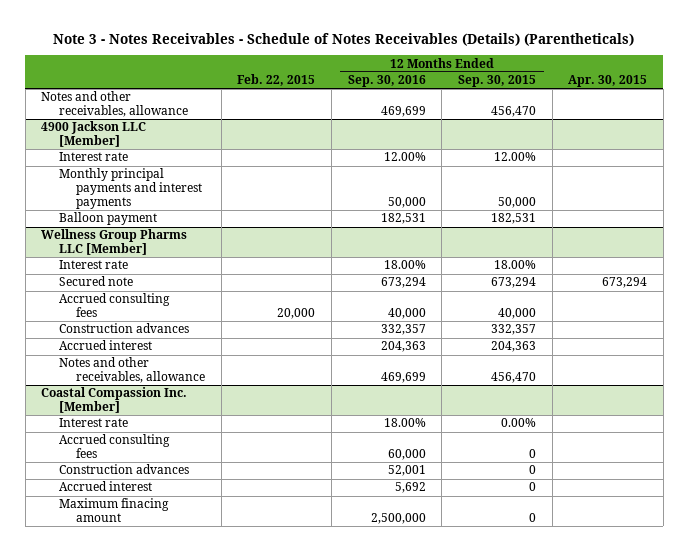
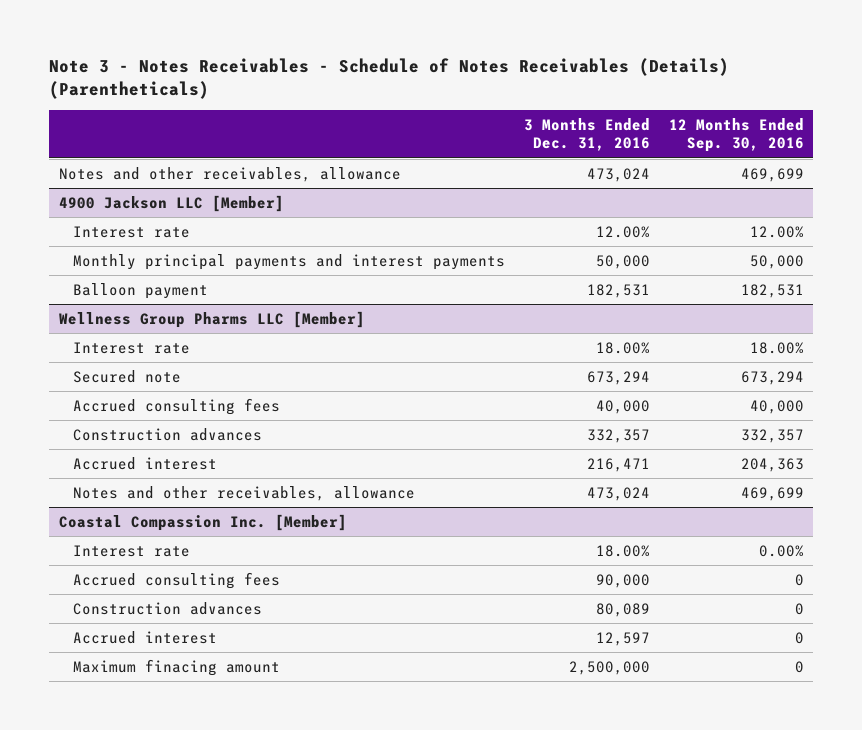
- | Feb. 22, 2015 | 12 Months Ended Sep. 30, 2016 | 12 Months Ended Sep. 30, 2015 | Apr. 30, 2015
+ | 3 Months Ended Dec. 31, 2016 | 12 Months Ended Sep. 30, 2016
@ Coastal Compassion Inc. [Member]
- Interest rate | | 18.00% | 0.00% |
- Accrued consulting fees | | 60,000 | 0 |
- Construction advances | | 52,001 | 0 |
- Accrued interest | | 5,692 | 0 |
- Maximum finacing amount | | 2,500,000 | 0 |
+ Interest rate | 18.00% | 0.00%
+ Accrued consulting fees | 90,000 | 0
+ Construction advances | 80,089 | 0
+ Accrued interest | 12,597 | 0
+ Maximum finacing amount | 2,500,000 | 0

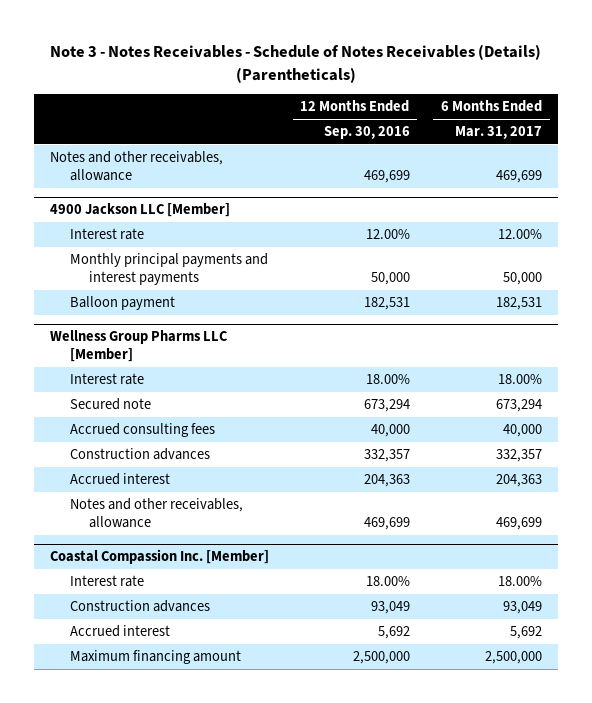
- | 3 Months Ended Dec. 31, 2016 | 12 Months Ended Sep. 30, 2016
+ | 12 Months Ended Sep. 30, 2016 | 6 Months Ended Mar. 31, 2017
@ Coastal Compassion Inc. [Member]
- Interest rate | 18.00% | 0.00%
- Accrued consulting fees | 90,000 | 0
- Construction advances | 80,089 | 0
- Accrued interest | 12,597 | 0
- Maximum finacing amount | 2,500,000 | 0
+ Interest rate | 18.00% | 18.00%
+ Construction advances | 93,049 | 93,049
+ Accrued interest | 5,692 | 5,692
+ Maximum financing amount | 2,500,000 | 2,500,000

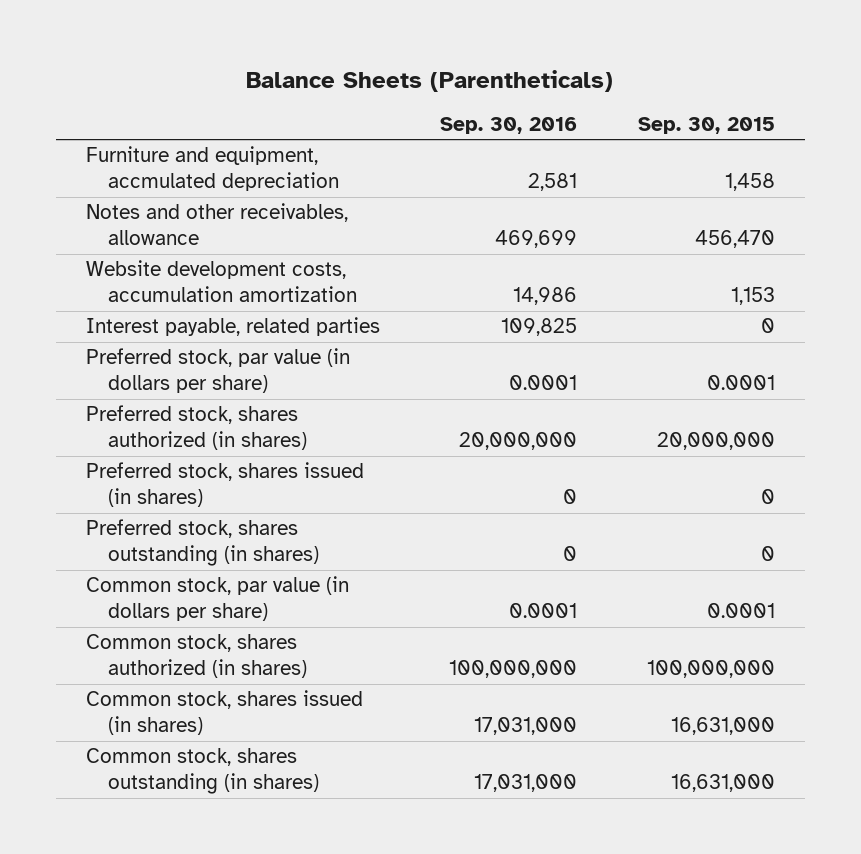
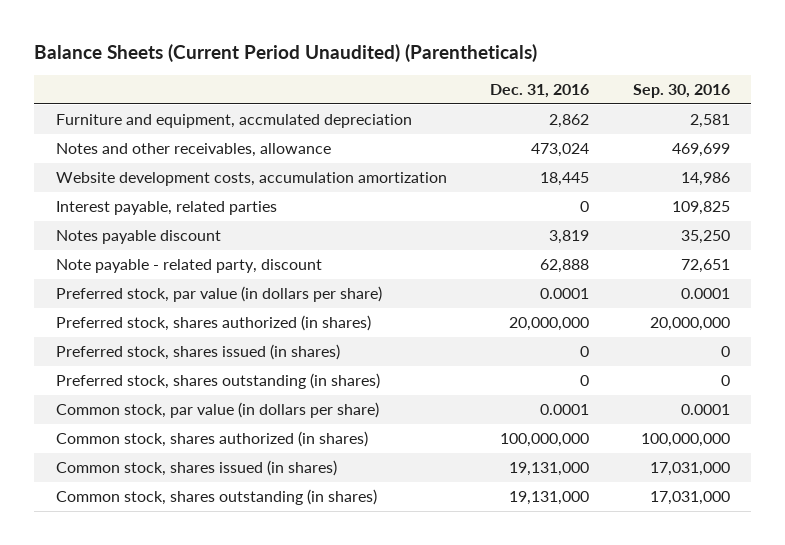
- Balance Sheets (Parentheticals)
+ Balance Sheets (Current Period Unaudited) (Parentheticals)
- | Sep. 30, 2016 | Sep. 30, 2015
+ | Dec. 31, 2016 | Sep. 30, 2016
+ Notes payable discount | 3,819 | 35,250
+ Note payable - related party, discount | 62,888 | 72,651

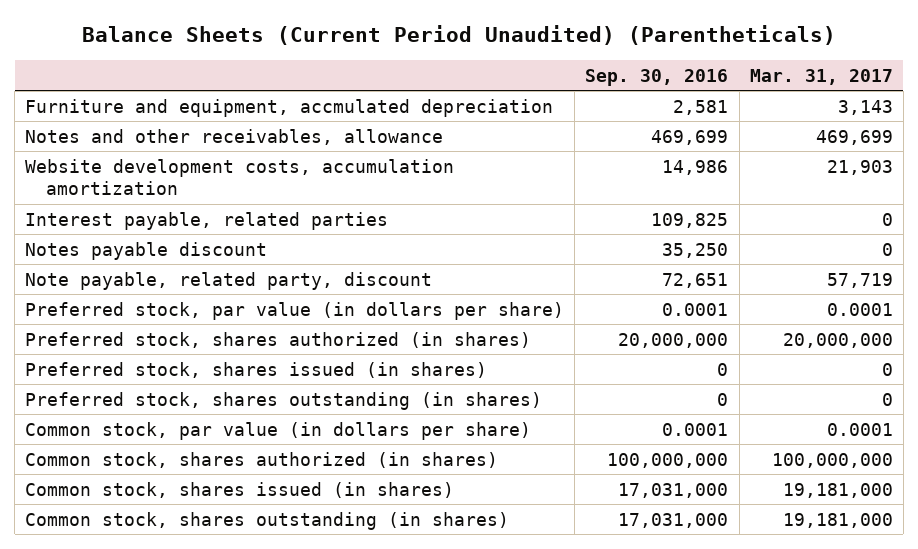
- | Dec. 31, 2016 | Sep. 30, 2016
+ | Sep. 30, 2016 | Mar. 31, 2017
- Note payable - related party, discount | 62,888 | 72,651
+ Note payable, related party, discount | 72,651 | 57,719

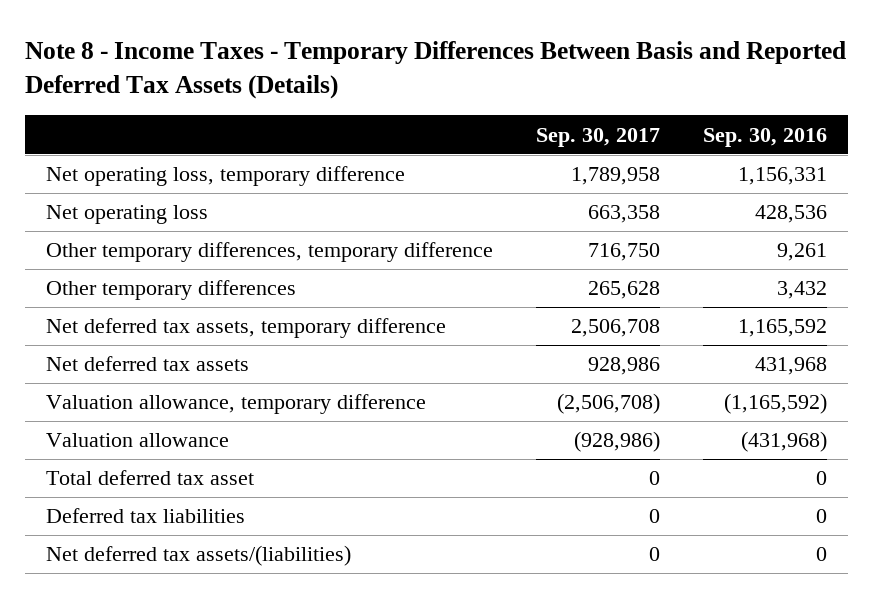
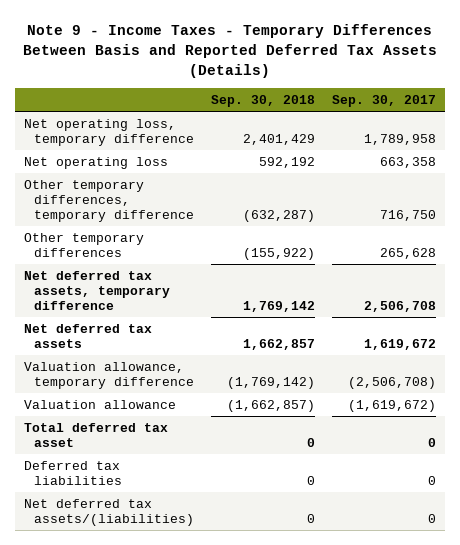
- Note 8 - Income Taxes - Temporary Differences Between Basis and Reported Deferred Tax Assets (Details)
+ Note 9 - Income Taxes - Temporary Differences Between Basis and Reported Deferred Tax Assets (Details)
- | Sep. 30, 2017 | Sep. 30, 2016
+ | Sep. 30, 2018 | Sep. 30, 2017
- Net deferred tax assets | 928,986 | 431,968
+ Net deferred tax assets | 1,662,857 | 1,619,672
- Valuation allowance | (928,986) | (431,968)
+ Valuation allowance | (1,662,857) | (1,619,672)

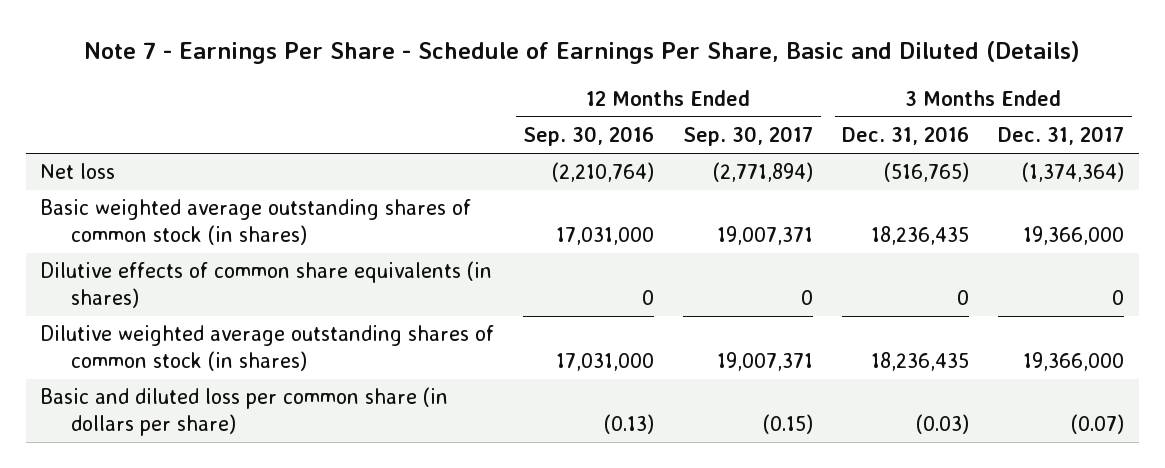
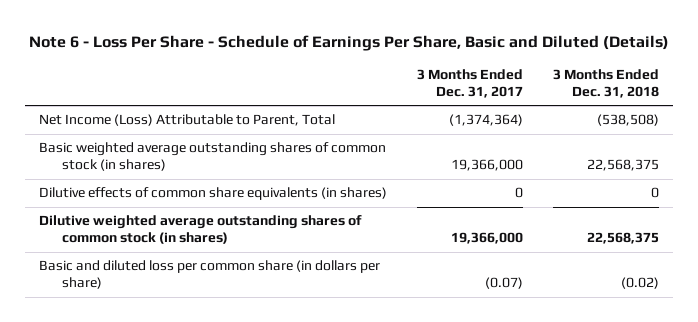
- Note 7 - Earnings Per Share - Schedule of Earnings Per Share, Basic and Diluted (Details)
+ Note 6 - Loss Per Share - Schedule of Earnings Per Share, Basic and Diluted (Details)
- | 12 Months Ended Sep. 30, 2016 | 12 Months Ended Sep. 30, 2017 | 3 Months Ended Dec. 31, 2016 | 3 Months Ended Dec. 31, 2017
+ | 3 Months Ended Dec. 31, 2017 | 3 Months Ended Dec. 31, 2018
- Net loss | (2,210,764) | (2,771,894) | (516,765) | (1,374,364)
+ Net Income (Loss) Attributable to Parent, Total | (1,374,364) | (538,508)

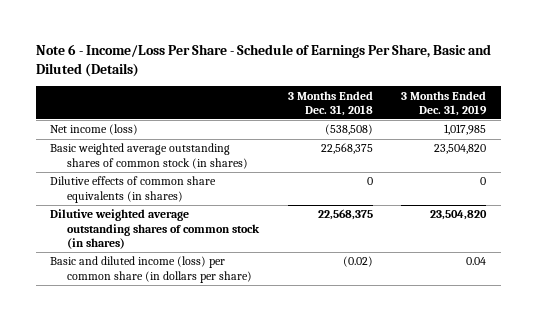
- Note 6 - Loss Per Share - Schedule of Earnings Per Share, Basic and Diluted (Details)
+ Note 6 - Income/Loss Per Share - Schedule of Earnings Per Share, Basic and Diluted (Details)
- | 3 Months Ended Dec. 31, 2017 | 3 Months Ended Dec. 31, 2018
+ | 3 Months Ended Dec. 31, 2018 | 3 Months Ended Dec. 31, 2019
- Net Income (Loss) Attributable to Parent, Total | (1,374,364) | (538,508)
+ Net income (loss) | (538,508) | 1,017,985
- Basic and diluted loss per common share (in dollars per share) | (0.07) | (0.02)
+ Basic and diluted income (loss) per common share (in dollars per share) | (0.02) | 0.04

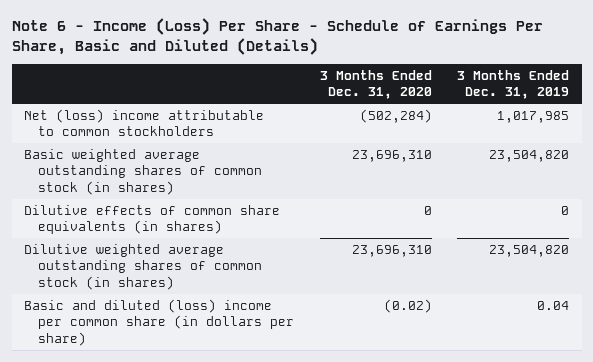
- Note 6 - Income/Loss Per Share - Schedule of Earnings Per Share, Basic and Diluted (Details)
+ Note 6 - Income (Loss) Per Share - Schedule of Earnings Per Share, Basic and Diluted (Details)
- | 3 Months Ended Dec. 31, 2018 | 3 Months Ended Dec. 31, 2019
+ | 3 Months Ended Dec. 31, 2020 | 3 Months Ended Dec. 31, 2019
- Net income (loss) | (538,508) | 1,017,985
+ Net (loss) income attributable to common stockholders | (502,284) | 1,017,985
- Basic and diluted income (loss) per common share (in dollars per share) | (0.02) | 0.04
+ Basic and diluted (loss) income per common share (in dollars per share) | (0.02) | 0.04

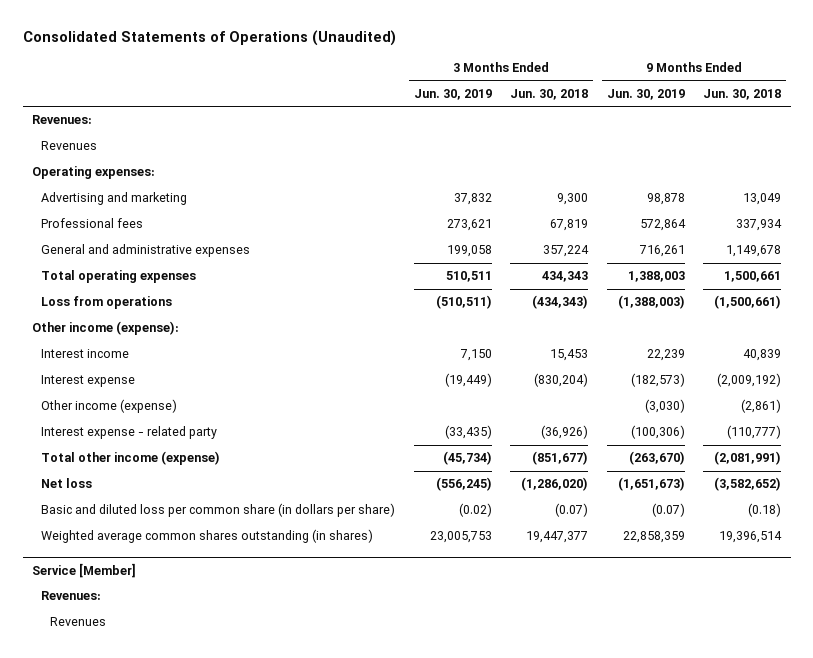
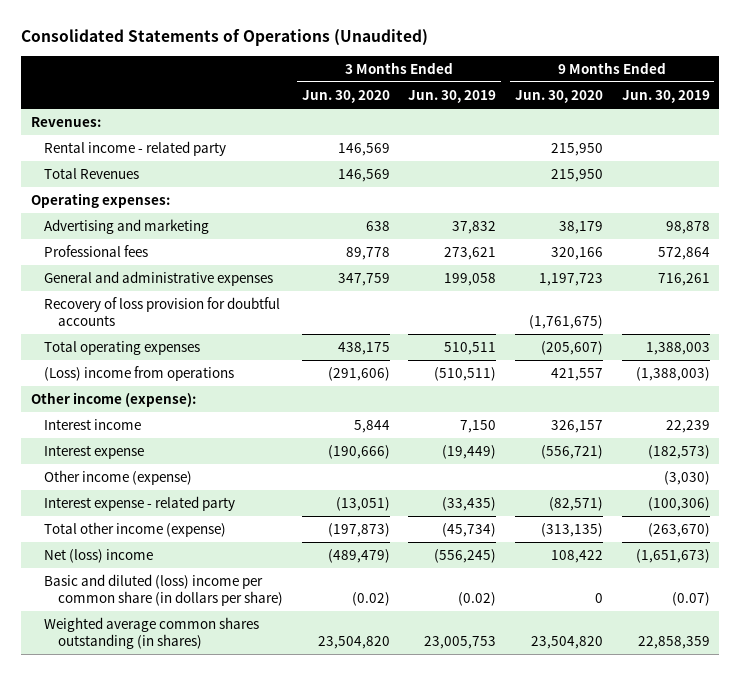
- | 3 Months Ended Jun. 30, 2019 | 3 Months Ended Jun. 30, 2018 | 9 Months Ended Jun. 30, 2019 | 9 Months Ended Jun. 30, 2018
+ | 3 Months Ended Jun. 30, 2020 | 3 Months Ended Jun. 30, 2019 | 9 Months Ended Jun. 30, 2020 | 9 Months Ended Jun. 30, 2019
- Revenues
+ Rental income - related party | 146,569 | | 215,950 |
+ Total Revenues | 146,569 | | 215,950 |
+ Recovery of loss provision for doubtful accounts | | | (1,761,675) |
- Loss from operations | (510,511) | (434,343) | (1,388,003) | (1,500,661)
+ (Loss) income from operations | (291,606) | (510,511) | 421,557 | (1,388,003)
- Net loss | (556,245) | (1,286,020) | (1,651,673) | (3,582,652)
- Basic and diluted loss per common share (in dollars per share) | (0.02) | (0.07) | (0.07) | (0.18)
+ Net (loss) income | (489,479) | (556,245) | 108,422 | (1,651,673)
+ Basic and diluted (loss) income per common share (in dollars per share) | (0.02) | (0.02) | 0 | (0.07)
- Service [Member]
- Revenues:
- Revenues

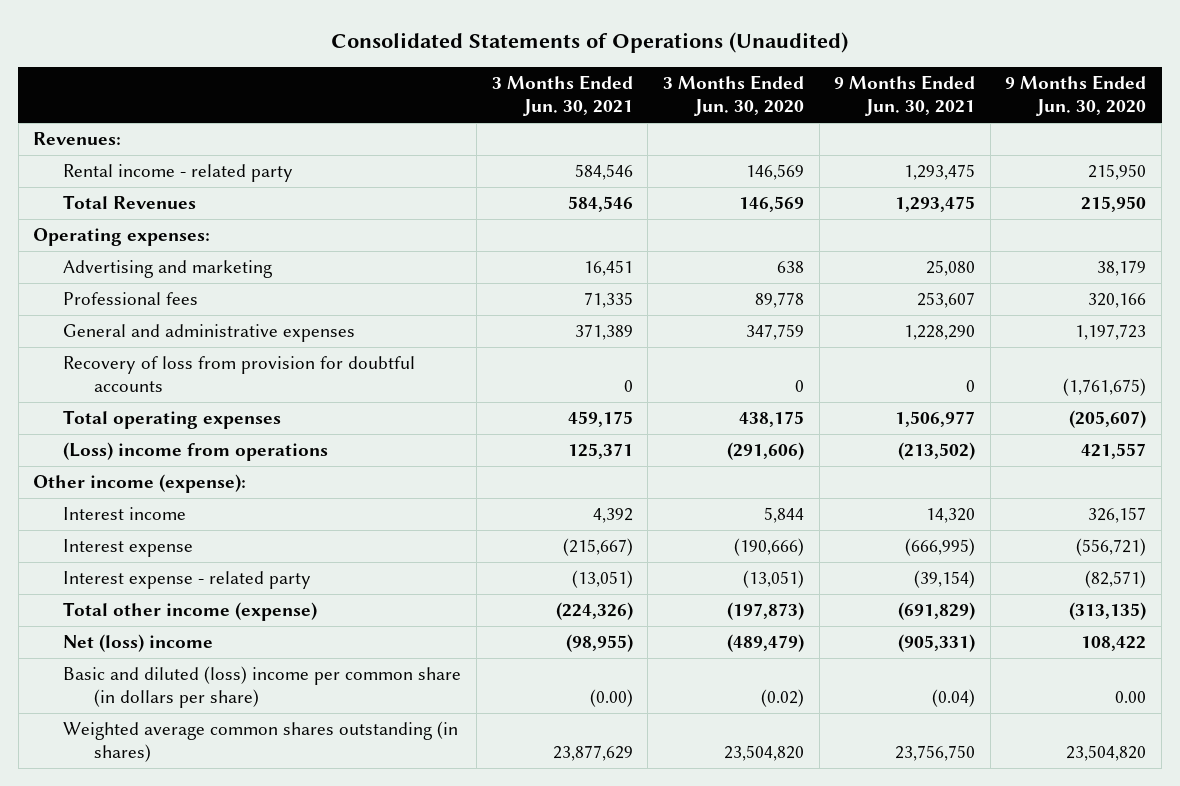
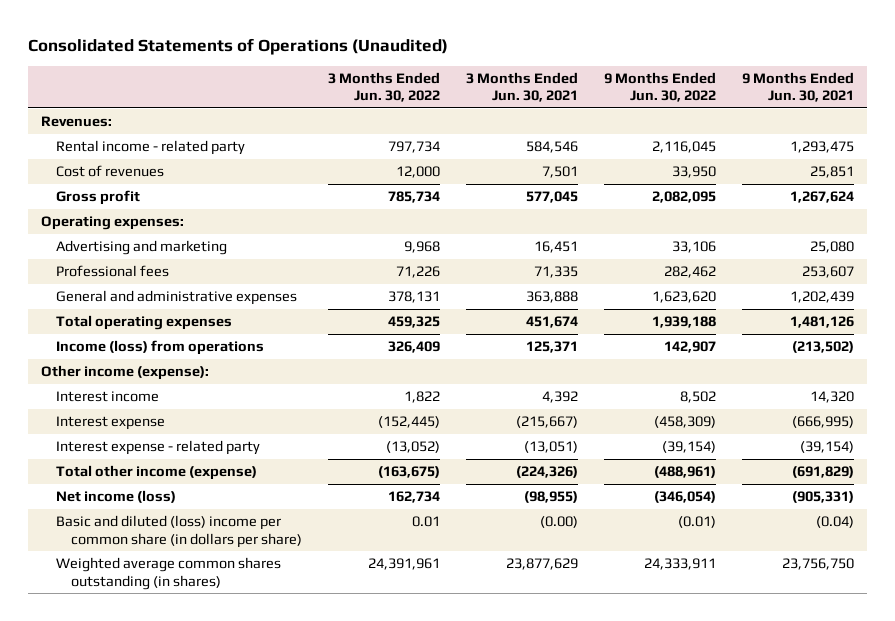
- | 3 Months Ended Jun. 30, 2021 | 3 Months Ended Jun. 30, 2020 | 9 Months Ended Jun. 30, 2021 | 9 Months Ended Jun. 30, 2020
+ | 3 Months Ended Jun. 30, 2022 | 3 Months Ended Jun. 30, 2021 | 9 Months Ended Jun. 30, 2022 | 9 Months Ended Jun. 30, 2021
- Total Revenues | 584,546 | 146,569 | 1,293,475 | 215,950
+ Cost of revenues | 12,000 | 7,501 | 33,950 | 25,851
+ Gross profit | 785,734 | 577,045 | 2,082,095 | 1,267,624
- General and administrative expenses | 371,389 | 347,759 | 1,228,290 | 1,197,723
- Recovery of loss from provision for doubtful accounts | 0 | 0 | 0 | (1,761,675)
- Total operating expenses | 459,175 | 438,175 | 1,506,977 | (205,607)
- (Loss) income from operations | 125,371 | (291,606) | (213,502) | 421,557
+ General and administrative expenses | 378,131 | 363,888 | 1,623,620 | 1,202,439
+ Total operating expenses | 459,325 | 451,674 | 1,939,188 | 1,481,126
+ Income (loss) from operations | 326,409 | 125,371 | 142,907 | (213,502)
- Net (loss) income | (98,955) | (489,479) | (905,331) | 108,422
+ Net income (loss) | 162,734 | (98,955) | (346,054) | (905,331)

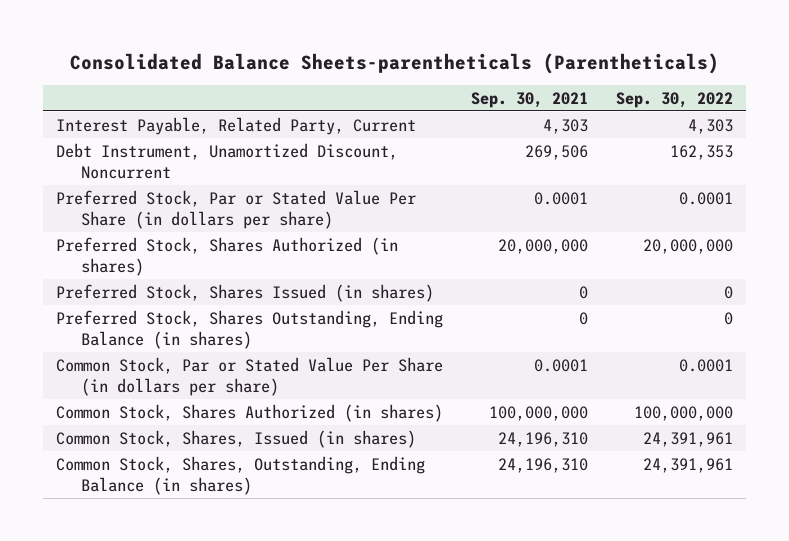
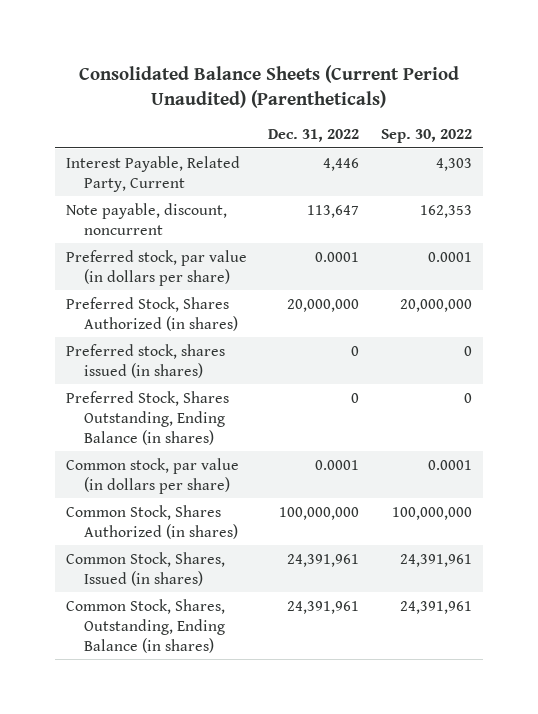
- Consolidated Balance Sheets-parentheticals (Parentheticals)
+ Consolidated Balance Sheets (Current Period Unaudited) (Parentheticals)
- | Sep. 30, 2021 | Sep. 30, 2022
+ | Dec. 31, 2022 | Sep. 30, 2022
- Debt Instrument, Unamortized Discount, Noncurrent | 269,506 | 162,353
- Preferred Stock, Par or Stated Value Per Share (in dollars per share) | 0.0001 | 0.0001
+ Note payable, discount, noncurrent | 113,647 | 162,353
+ Preferred stock, par value (in dollars per share) | 0.0001 | 0.0001
- Preferred Stock, Shares Issued (in shares) | 0 | 0
+ Preferred stock, shares issued (in shares) | 0 | 0
- Common Stock, Par or Stated Value Per Share (in dollars per share) | 0.0001 | 0.0001
+ Common stock, par value (in dollars per share) | 0.0001 | 0.0001

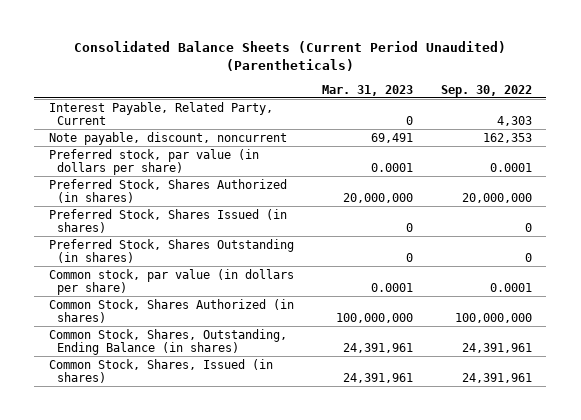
- | Dec. 31, 2022 | Sep. 30, 2022
+ | Mar. 31, 2023 | Sep. 30, 2022
- Preferred stock, shares issued (in shares) | 0 | 0
- Preferred Stock, Shares Outstanding, Ending Balance (in shares) | 0 | 0
+ Preferred Stock, Shares Issued (in shares) | 0 | 0
+ Preferred Stock, Shares Outstanding (in shares) | 0 | 0
moved down: Common Stock, Shares, Issued (in shares) | 24,391,961 | 24,391,961

